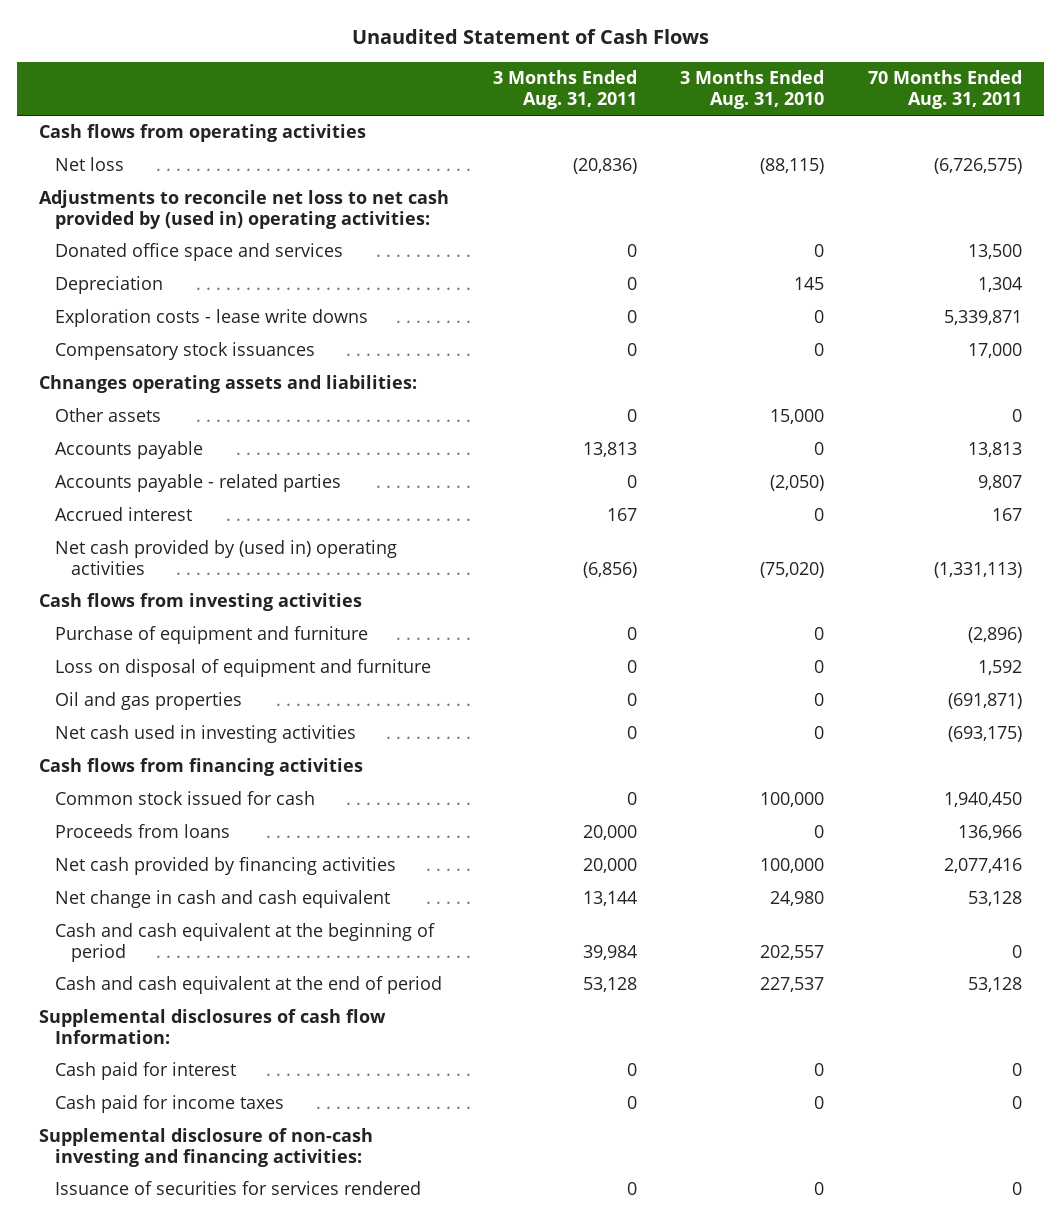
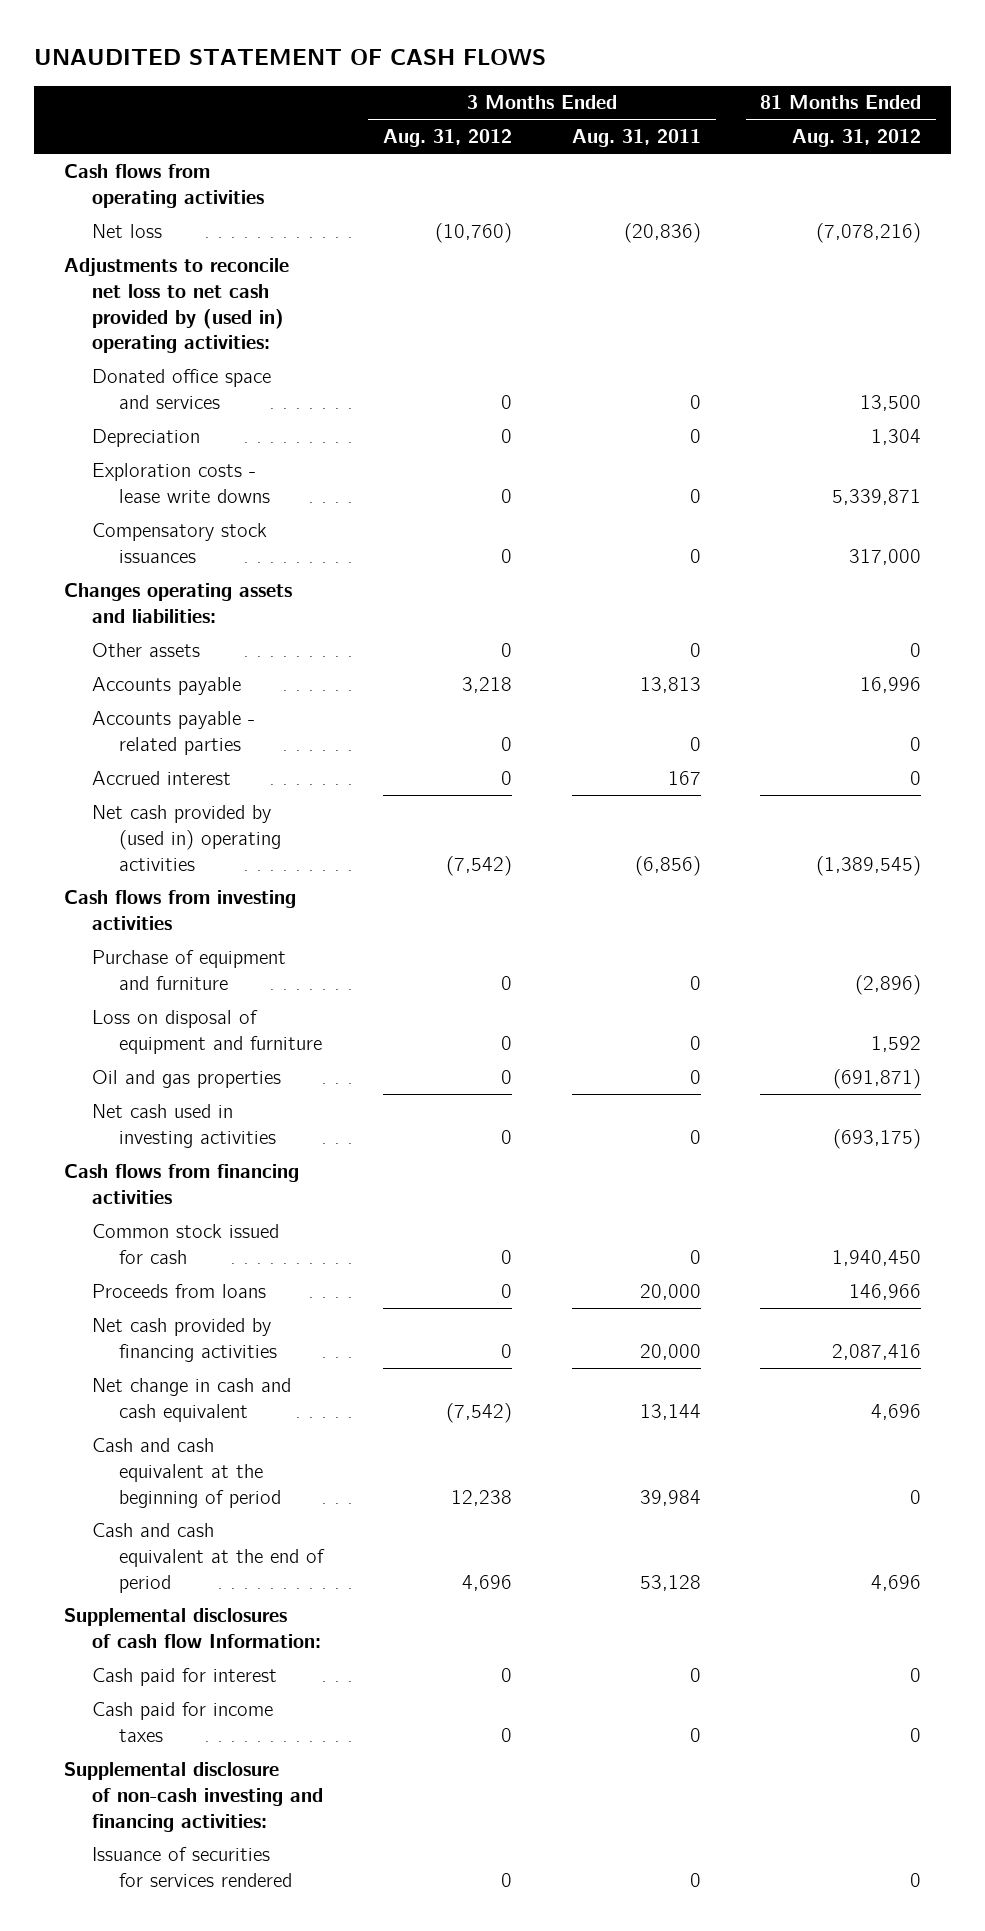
- Unaudited Statement of Cash Flows
+ UNAUDITED STATEMENT OF CASH FLOWS
- | 3 Months Ended Aug. 31, 2011 | 3 Months Ended Aug. 31, 2010 | 70 Months Ended Aug. 31, 2011
+ | 3 Months Ended Aug. 31, 2012 | 3 Months Ended Aug. 31, 2011 | 81 Months Ended Aug. 31, 2012
- Chnanges operating assets and liabilities:
+ Changes operating assets and liabilities:

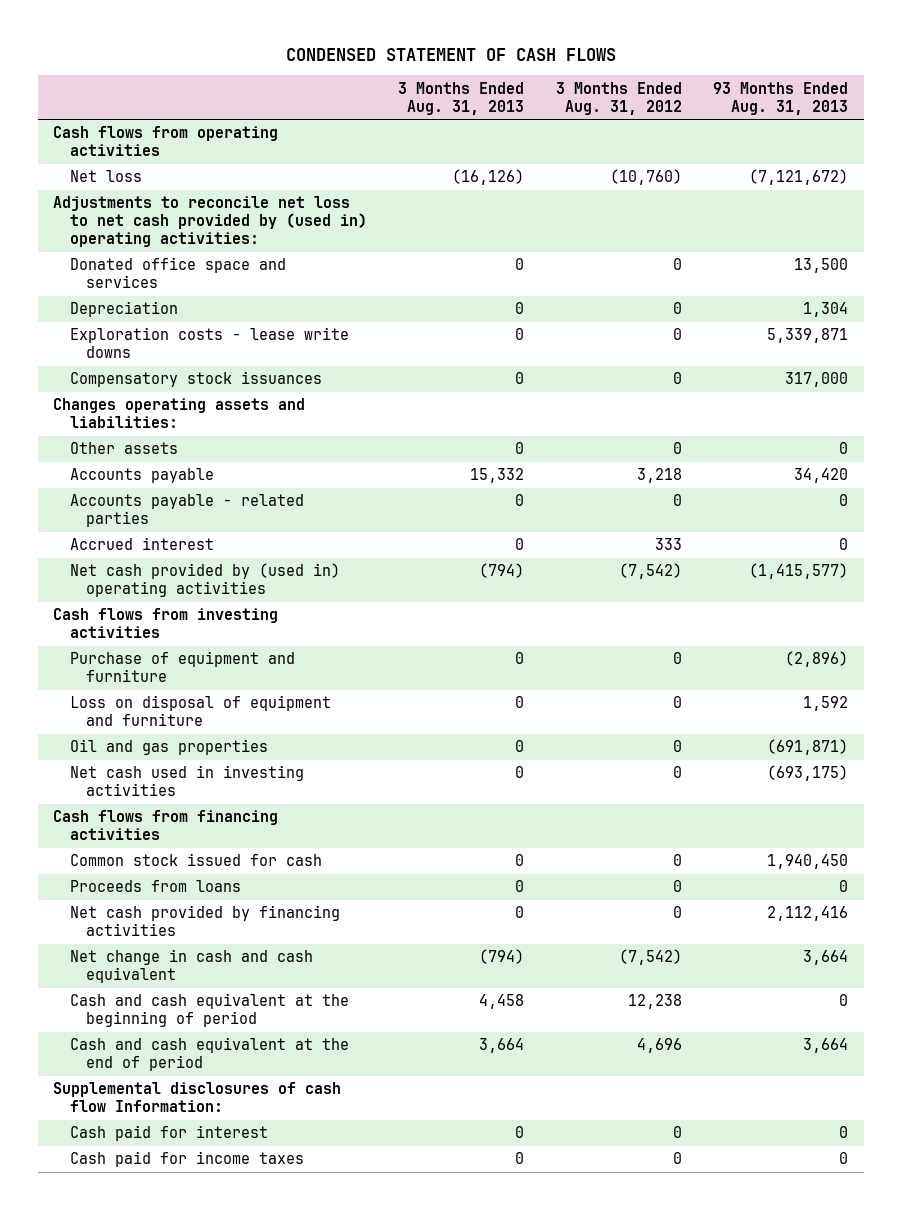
- UNAUDITED STATEMENT OF CASH FLOWS
+ CONDENSED STATEMENT OF CASH FLOWS
- | 3 Months Ended Aug. 31, 2012 | 3 Months Ended Aug. 31, 2011 | 81 Months Ended Aug. 31, 2012
+ | 3 Months Ended Aug. 31, 2013 | 3 Months Ended Aug. 31, 2012 | 93 Months Ended Aug. 31, 2013
- Accrued interest | 0 | 167 | 0
+ Accrued interest | 0 | 333 | 0
- Supplemental disclosure of non-cash investing and financing activities:
- Issuance of securities for services rendered | 0 | 0 | 0

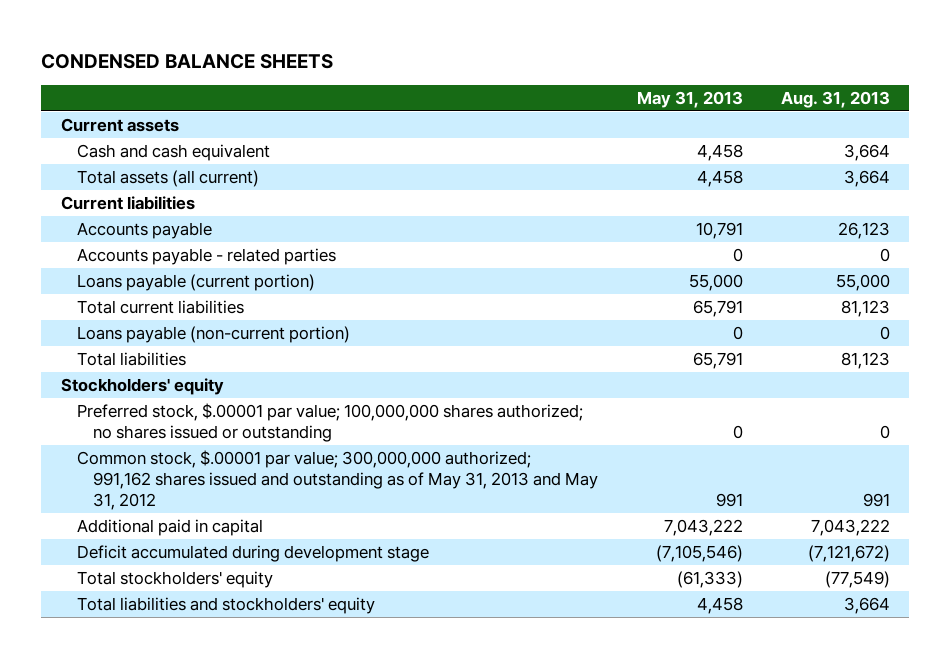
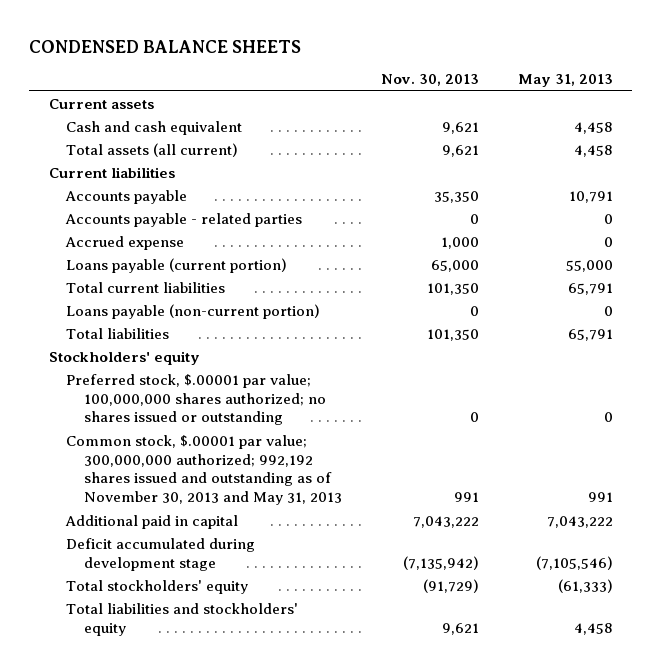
- | May 31, 2013 | Aug. 31, 2013
+ | Nov. 30, 2013 | May 31, 2013
+ Accrued expense | 1,000 | 0
- Common stock, $.00001 par value; 300,000,000 authorized; 991,162 shares issued and outstanding as of May 31, 2013 and May 31, 2012 | 991 | 991
+ Common stock, $.00001 par value; 300,000,000 authorized; 992,192 shares issued and outstanding as of November 30, 2013 and May 31, 2013 | 991 | 991

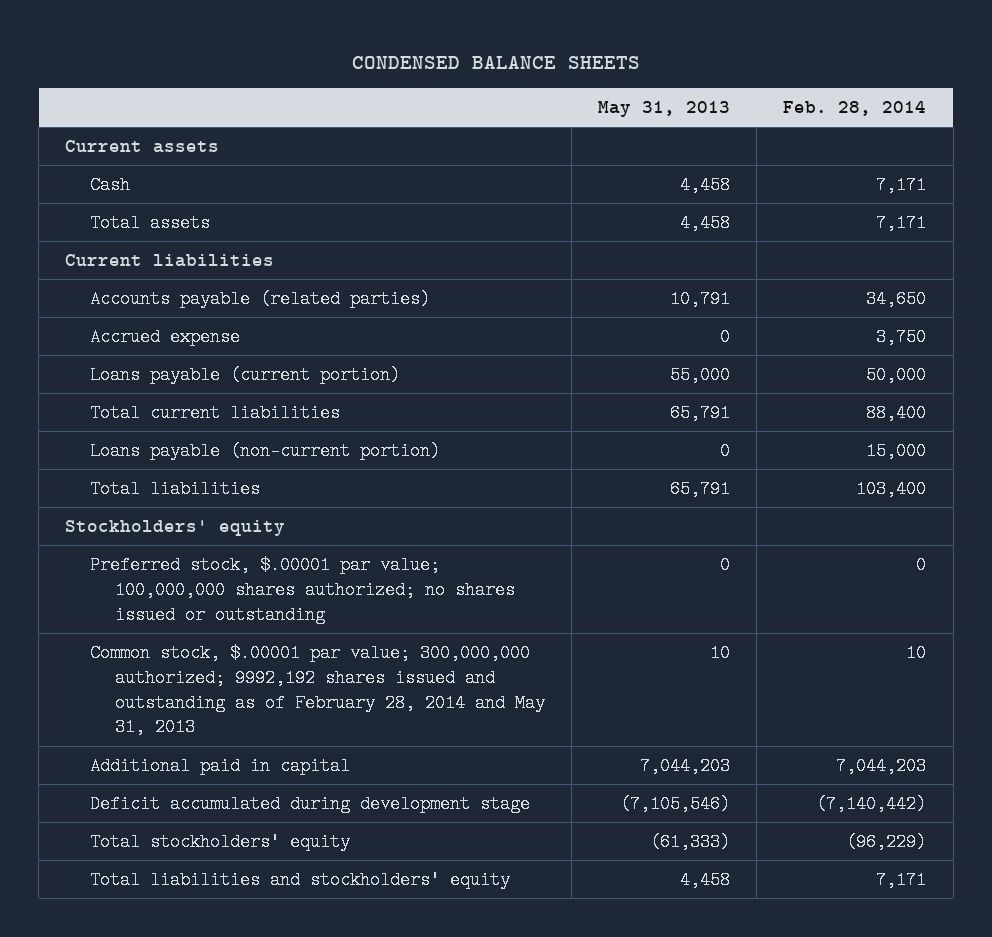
- | Nov. 30, 2013 | May 31, 2013
+ | May 31, 2013 | Feb. 28, 2014
- Cash and cash equivalent | 9,621 | 4,458
- Total assets (all current) | 9,621 | 4,458
+ Cash | 4,458 | 7,171
+ Total assets | 4,458 | 7,171
- Accounts payable | 35,350 | 10,791
- Accounts payable - related parties | 0 | 0
+ Accounts payable (related parties) | 10,791 | 34,650
- Common stock, $.00001 par value; 300,000,000 authorized; 992,192 shares issued and outstanding as of November 30, 2013 and May 31, 2013 | 991 | 991
- Additional paid in capital | 7,043,222 | 7,043,222
+ Common stock, $.00001 par value; 300,000,000 authorized; 9992,192 shares issued and outstanding as of February 28, 2014 and May 31, 2013 | 10 | 10
+ Additional paid in capital | 7,044,203 | 7,044,203

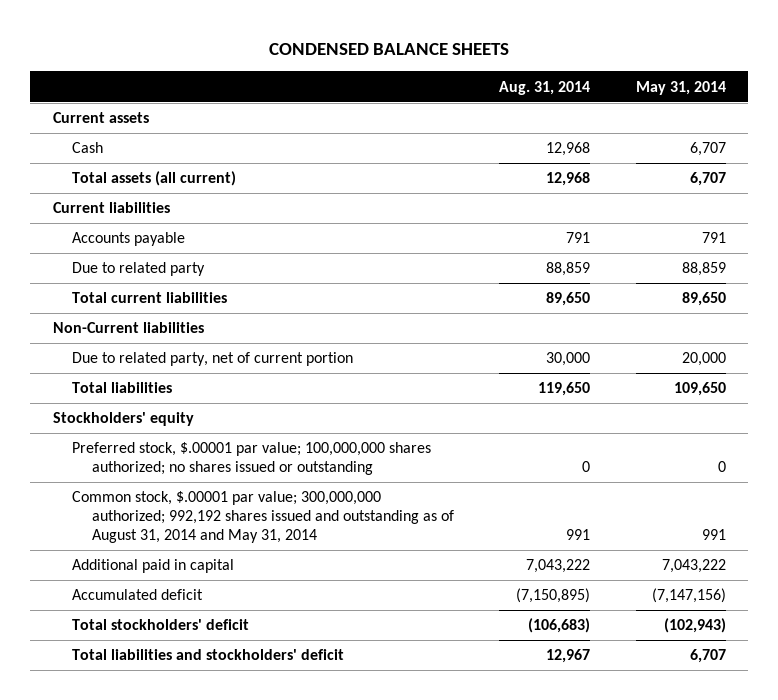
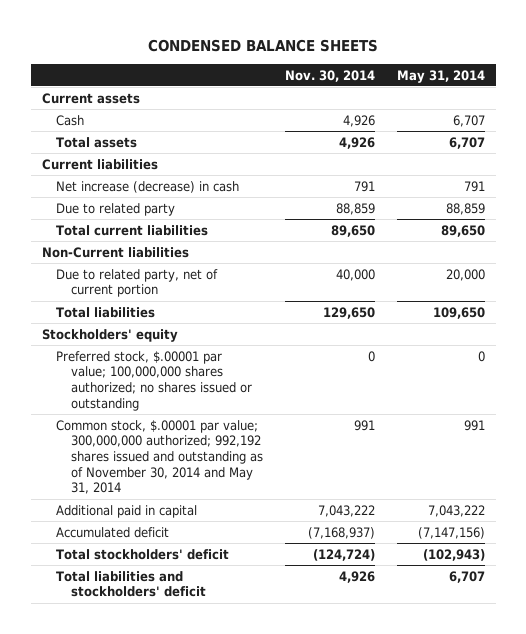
- | Aug. 31, 2014 | May 31, 2014
+ | Nov. 30, 2014 | May 31, 2014
- Total assets (all current) | 12,968 | 6,707
+ Total assets | 4,926 | 6,707
- Accounts payable | 791 | 791
+ Net increase (decrease) in cash | 791 | 791
- Common stock, $.00001 par value; 300,000,000 authorized; 992,192 shares issued and outstanding as of August 31, 2014 and May 31, 2014 | 991 | 991
+ Common stock, $.00001 par value; 300,000,000 authorized; 992,192 shares issued and outstanding as of November 30, 2014 and May 31, 2014 | 991 | 991

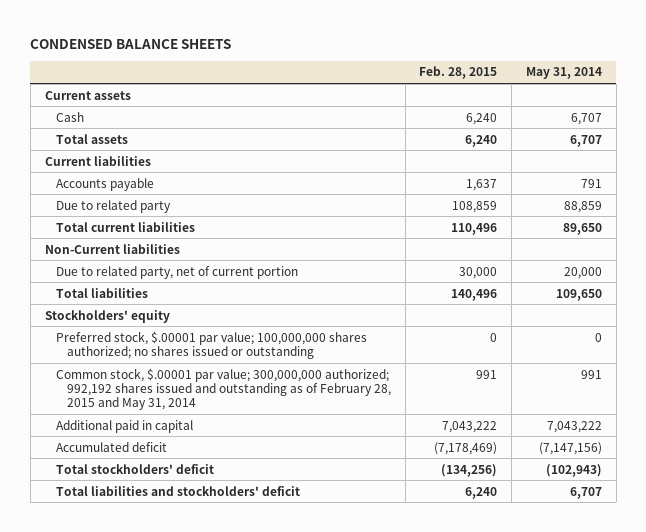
- | Nov. 30, 2014 | May 31, 2014
+ | Feb. 28, 2015 | May 31, 2014
- Net increase (decrease) in cash | 791 | 791
+ Accounts payable | 1,637 | 791
- Common stock, $.00001 par value; 300,000,000 authorized; 992,192 shares issued and outstanding as of November 30, 2014 and May 31, 2014 | 991 | 991
+ Common stock, $.00001 par value; 300,000,000 authorized; 992,192 shares issued and outstanding as of February 28, 2015 and May 31, 2014 | 991 | 991

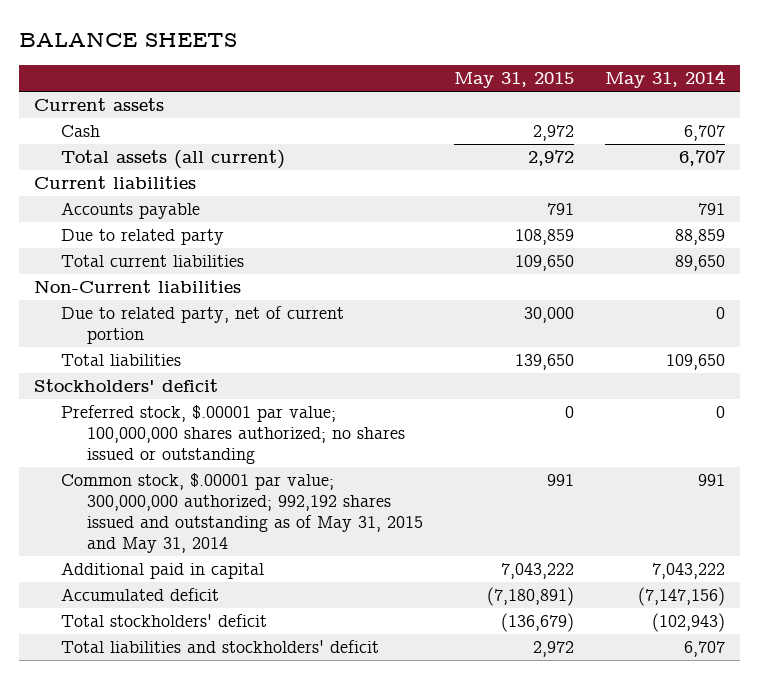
- CONDENSED BALANCE SHEETS
+ BALANCE SHEETS
- | Feb. 28, 2015 | May 31, 2014
+ | May 31, 2015 | May 31, 2014
- Total assets | 6,240 | 6,707
+ Total assets (all current) | 2,972 | 6,707
- Due to related party, net of current portion | 30,000 | 20,000
+ Due to related party, net of current portion | 30,000 | 0
- Stockholders' equity
+ Stockholders' deficit
- Common stock, $.00001 par value; 300,000,000 authorized; 992,192 shares issued and outstanding as of February 28, 2015 and May 31, 2014 | 991 | 991
+ Common stock, $.00001 par value; 300,000,000 authorized; 992,192 shares issued and outstanding as of May 31, 2015 and May 31, 2014 | 991 | 991

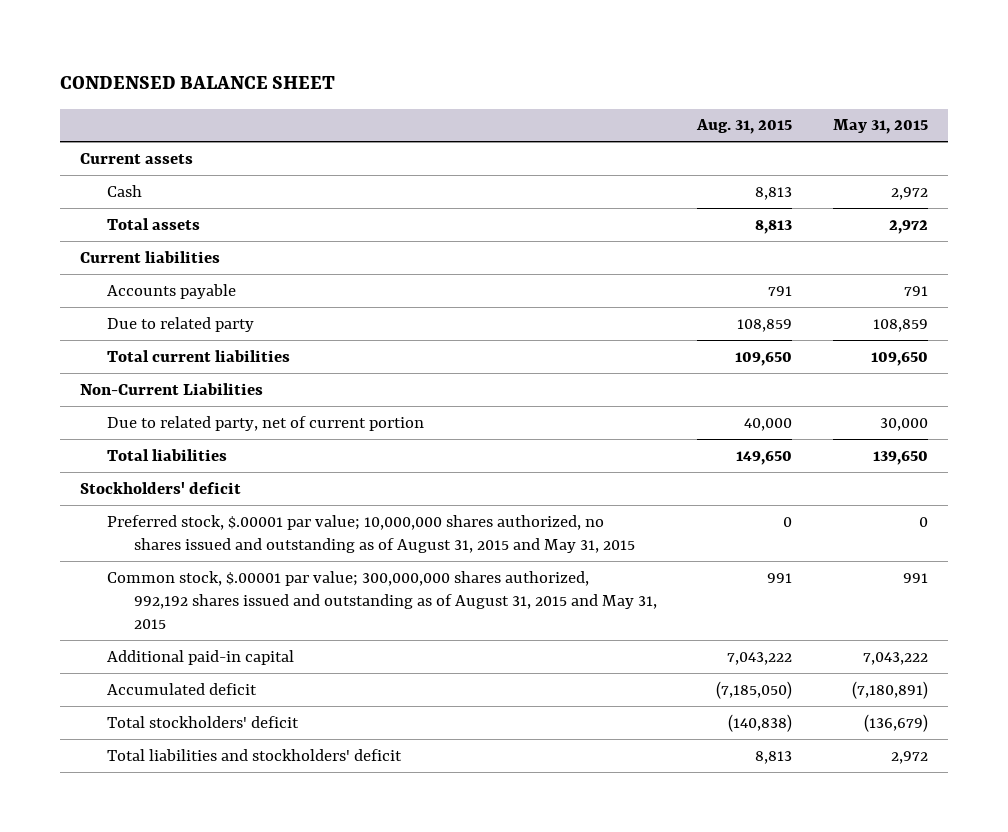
- BALANCE SHEETS
+ CONDENSED BALANCE SHEET
- | May 31, 2015 | May 31, 2014
+ | Aug. 31, 2015 | May 31, 2015
- Total assets (all current) | 2,972 | 6,707
+ Total assets | 8,813 | 2,972
- Non-Current liabilities
+ Non-Current Liabilities
- Preferred stock, $.00001 par value; 100,000,000 shares authorized; no shares issued or outstanding | 0 | 0
- Common stock, $.00001 par value; 300,000,000 authorized; 992,192 shares issued and outstanding as of May 31, 2015 and May 31, 2014 | 991 | 991
- Additional paid in capital | 7,043,222 | 7,043,222
+ Preferred stock, $.00001 par value; 10,000,000 shares authorized, no shares issued and outstanding as of August 31, 2015 and May 31, 2015 | 0 | 0
+ Common stock, $.00001 par value; 300,000,000 shares authorized, 992,192 shares issued and outstanding as of August 31, 2015 and May 31, 2015 | 991 | 991
+ Additional paid-in capital | 7,043,222 | 7,043,222

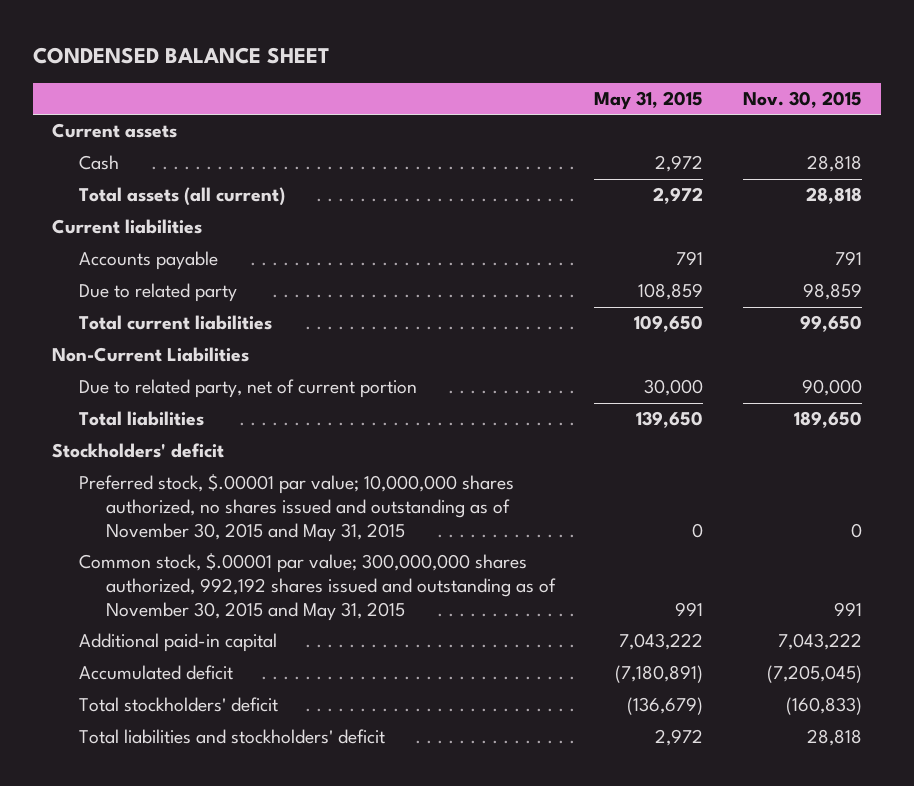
- | Aug. 31, 2015 | May 31, 2015
+ | May 31, 2015 | Nov. 30, 2015
- Total assets | 8,813 | 2,972
+ Total assets (all current) | 2,972 | 28,818
- Preferred stock, $.00001 par value; 10,000,000 shares authorized, no shares issued and outstanding as of August 31, 2015 and May 31, 2015 | 0 | 0
- Common stock, $.00001 par value; 300,000,000 shares authorized, 992,192 shares issued and outstanding as of August 31, 2015 and May 31, 2015 | 991 | 991
+ Preferred stock, $.00001 par value; 10,000,000 shares authorized, no shares issued and outstanding as of November 30, 2015 and May 31, 2015 | 0 | 0
+ Common stock, $.00001 par value; 300,000,000 shares authorized, 992,192 shares issued and outstanding as of November 30, 2015 and May 31, 2015 | 991 | 991

